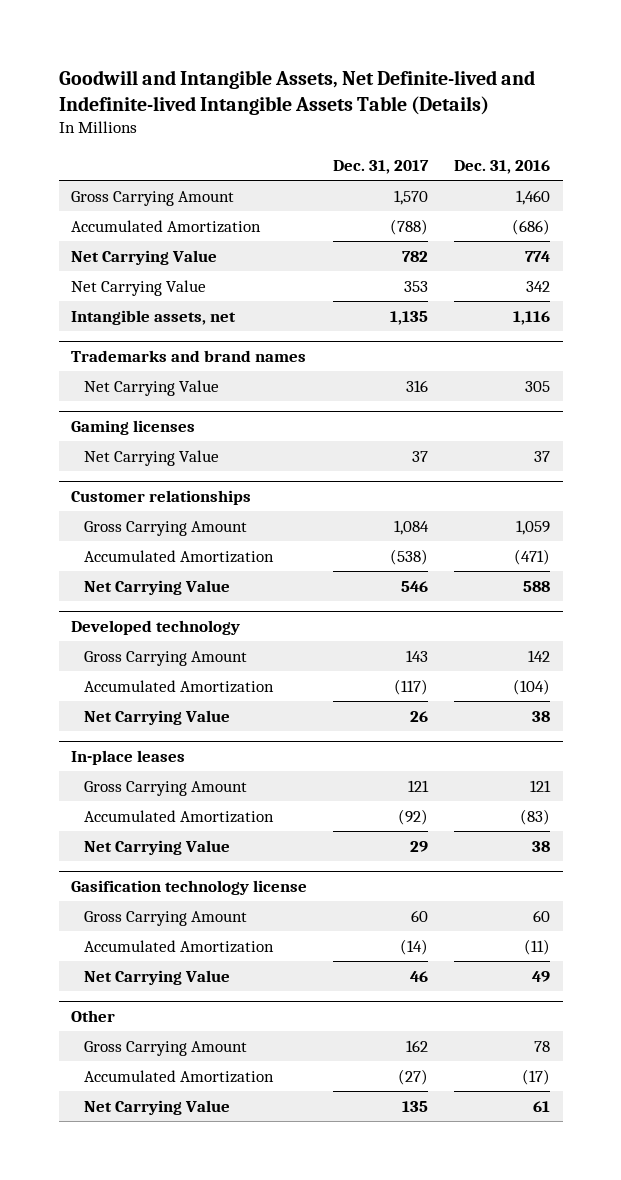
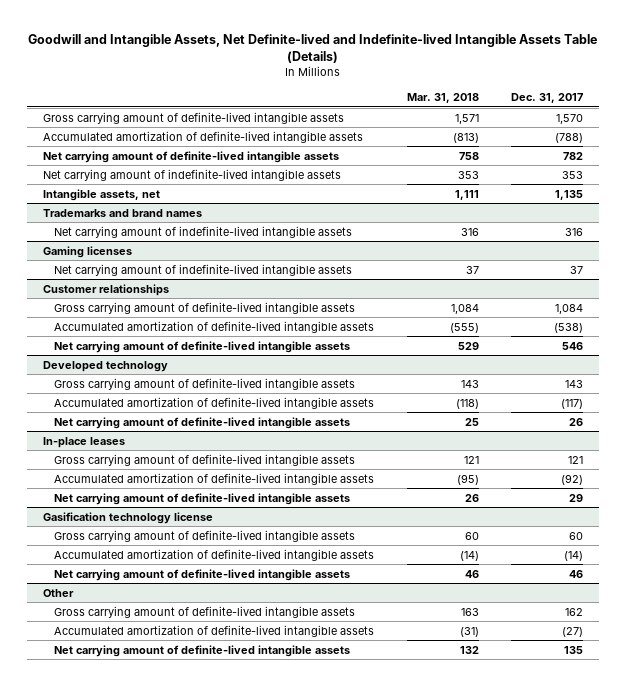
- | Dec. 31, 2017 | Dec. 31, 2016
+ | Mar. 31, 2018 | Dec. 31, 2017
- Gross Carrying Amount | 1,570 | 1,460
- Accumulated Amortization | (788) | (686)
- Net Carrying Value | 782 | 774
- Net Carrying Value | 353 | 342
+ Gross carrying amount of definite-lived intangible assets | 1,571 | 1,570
+ Accumulated amortization of definite-lived intangible assets | (813) | (788)
+ Net carrying amount of definite-lived intangible assets | 758 | 782
+ Net carrying amount of indefinite-lived intangible assets | 353 | 353
@ Trademarks and brand names
- Net Carrying Value | 316 | 305
+ Net carrying amount of indefinite-lived intangible assets | 316 | 316
@ Gaming licenses
- Net Carrying Value | 37 | 37
+ Net carrying amount of indefinite-lived intangible assets | 37 | 37
@ Customer relationships
- Gross Carrying Amount | 1,084 | 1,059
- Accumulated Amortization | (538) | (471)
- Net Carrying Value | 546 | 588
+ Gross carrying amount of definite-lived intangible assets | 1,084 | 1,084
+ Accumulated amortization of definite-lived intangible assets | (555) | (538)
+ Net carrying amount of definite-lived intangible assets | 529 | 546
@ Developed technology
- Gross Carrying Amount | 143 | 142
- Accumulated Amortization | (117) | (104)
- Net Carrying Value | 26 | 38
+ Gross carrying amount of definite-lived intangible assets | 143 | 143
+ Accumulated amortization of definite-lived intangible assets | (118) | (117)
+ Net carrying amount of definite-lived intangible assets | 25 | 26
@ In-place leases
- Gross Carrying Amount | 121 | 121
- Accumulated Amortization | (92) | (83)
- Net Carrying Value | 29 | 38
+ Gross carrying amount of definite-lived intangible assets | 121 | 121
+ Accumulated amortization of definite-lived intangible assets | (95) | (92)
+ Net carrying amount of definite-lived intangible assets | 26 | 29
@ Gasification technology license
- Gross Carrying Amount | 60 | 60
- Accumulated Amortization | (14) | (11)
- Net Carrying Value | 46 | 49
+ Gross carrying amount of definite-lived intangible assets | 60 | 60
+ Accumulated amortization of definite-lived intangible assets | (14) | (14)
+ Net carrying amount of definite-lived intangible assets | 46 | 46
@ Other
- Gross Carrying Amount | 162 | 78
- Accumulated Amortization | (27) | (17)
- Net Carrying Value | 135 | 61
+ Gross carrying amount of definite-lived intangible assets | 163 | 162
+ Accumulated amortization of definite-lived intangible assets | (31) | (27)
+ Net carrying amount of definite-lived intangible assets | 132 | 135

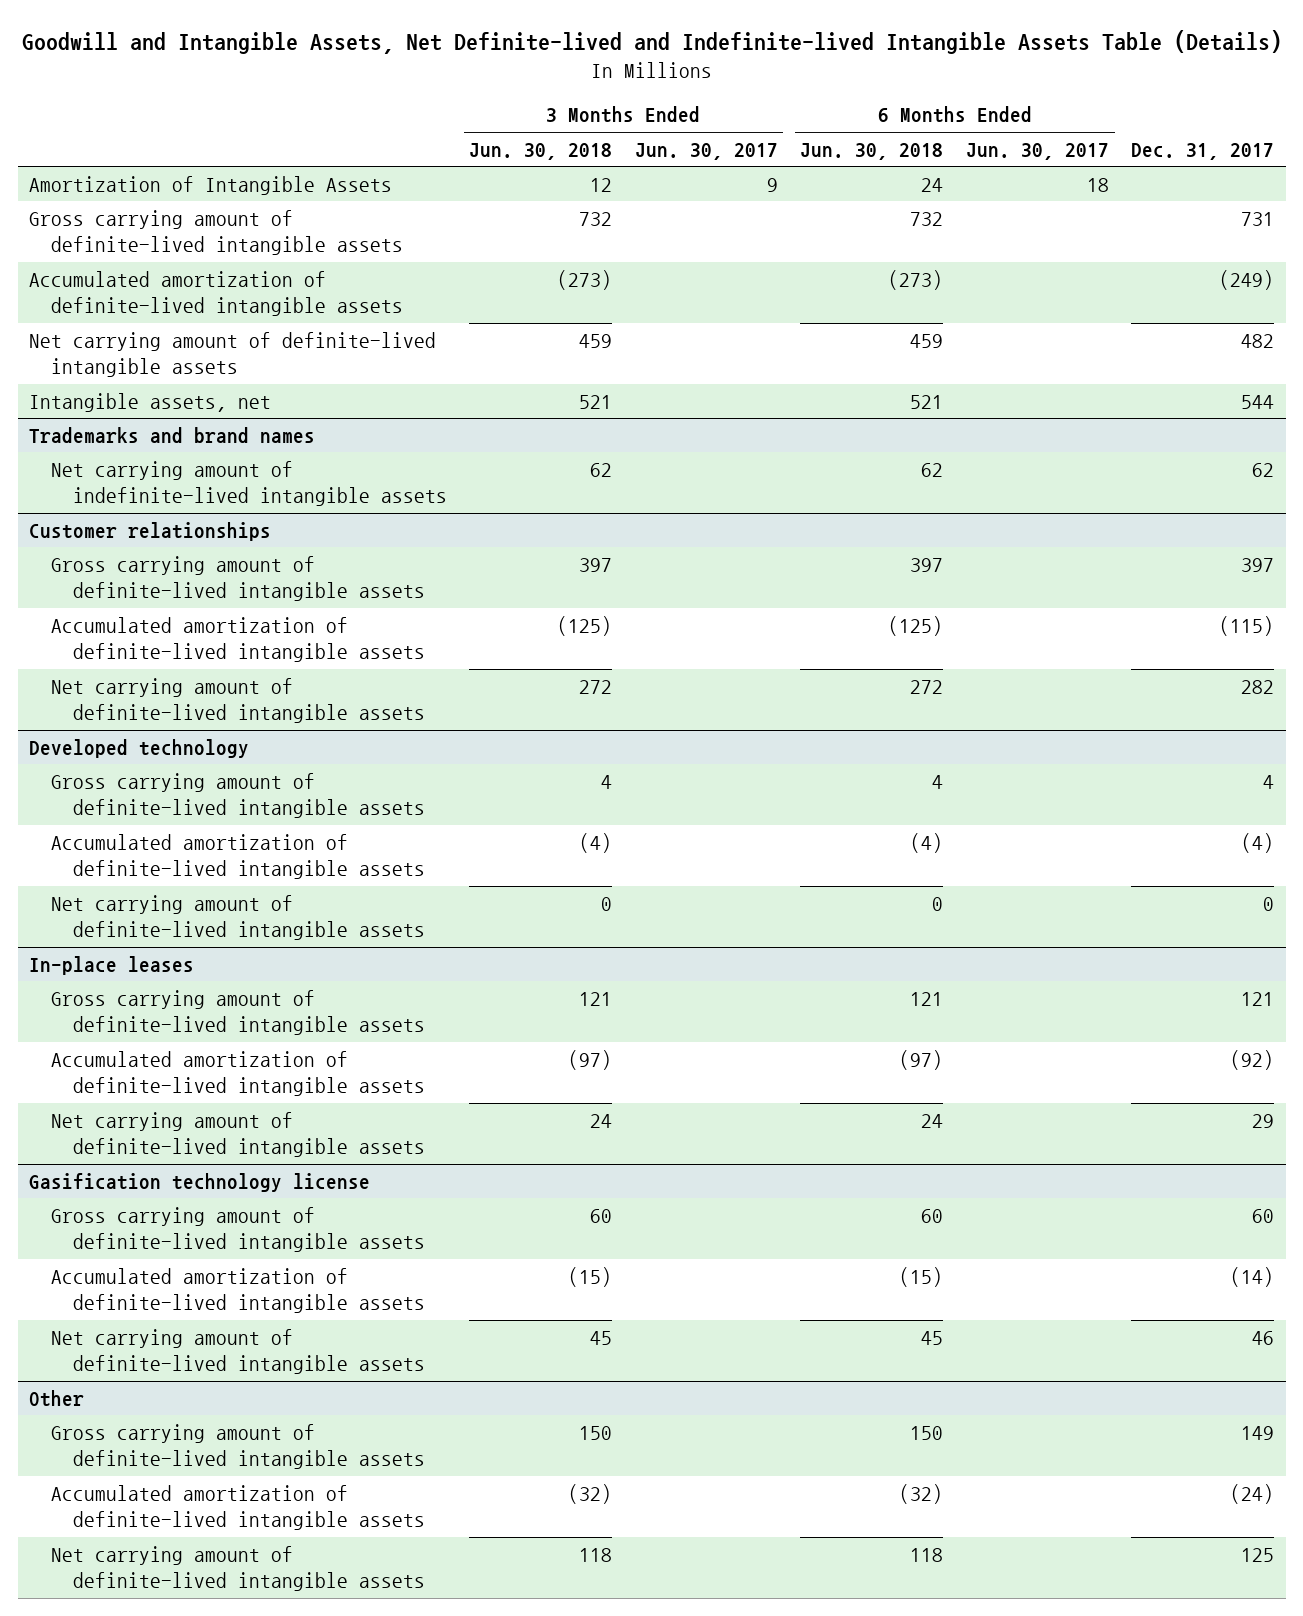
- | Mar. 31, 2018 | Dec. 31, 2017
+ | 3 Months Ended Jun. 30, 2018 | 3 Months Ended Jun. 30, 2017 | 6 Months Ended Jun. 30, 2018 | 6 Months Ended Jun. 30, 2017 | Dec. 31, 2017
- Gross carrying amount of definite-lived intangible assets | 1,571 | 1,570
- Accumulated amortization of definite-lived intangible assets | (813) | (788)
- Net carrying amount of definite-lived intangible assets | 758 | 782
- Net carrying amount of indefinite-lived intangible assets | 353 | 353
- Intangible assets, net | 1,111 | 1,135
+ Amortization of Intangible Assets | 12 | 9 | 24 | 18 |
+ Gross carrying amount of definite-lived intangible assets | 732 | | 732 | | 731
+ Accumulated amortization of definite-lived intangible assets | (273) | | (273) | | (249)
+ Net carrying amount of definite-lived intangible assets | 459 | | 459 | | 482
+ Intangible assets, net | 521 | | 521 | | 544
@ Trademarks and brand names
- Net carrying amount of indefinite-lived intangible assets | 316 | 316
- Gaming licenses
- Net carrying amount of indefinite-lived intangible assets | 37 | 37
@ Trademarks and brand names
+ Net carrying amount of indefinite-lived intangible assets | 62 | | 62 | | 62
@ Customer relationships
- Gross carrying amount of definite-lived intangible assets | 1,084 | 1,084
- Accumulated amortization of definite-lived intangible assets | (555) | (538)
- Net carrying amount of definite-lived intangible assets | 529 | 546
+ Gross carrying amount of definite-lived intangible assets | 397 | | 397 | | 397
+ Accumulated amortization of definite-lived intangible assets | (125) | | (125) | | (115)
+ Net carrying amount of definite-lived intangible assets | 272 | | 272 | | 282
@ Developed technology
- Gross carrying amount of definite-lived intangible assets | 143 | 143
- Accumulated amortization of definite-lived intangible assets | (118) | (117)
- Net carrying amount of definite-lived intangible assets | 25 | 26
+ Gross carrying amount of definite-lived intangible assets | 4 | | 4 | | 4
+ Accumulated amortization of definite-lived intangible assets | (4) | | (4) | | (4)
+ Net carrying amount of definite-lived intangible assets | 0 | | 0 | | 0
@ Other
- Gross carrying amount of definite-lived intangible assets | 163 | 162
- Accumulated amortization of definite-lived intangible assets | (31) | (27)
- Net carrying amount of definite-lived intangible assets | 132 | 135
+ Gross carrying amount of definite-lived intangible assets | 150 | | 150 | | 149
+ Accumulated amortization of definite-lived intangible assets | (32) | | (32) | | (24)
+ Net carrying amount of definite-lived intangible assets | 118 | | 118 | | 125

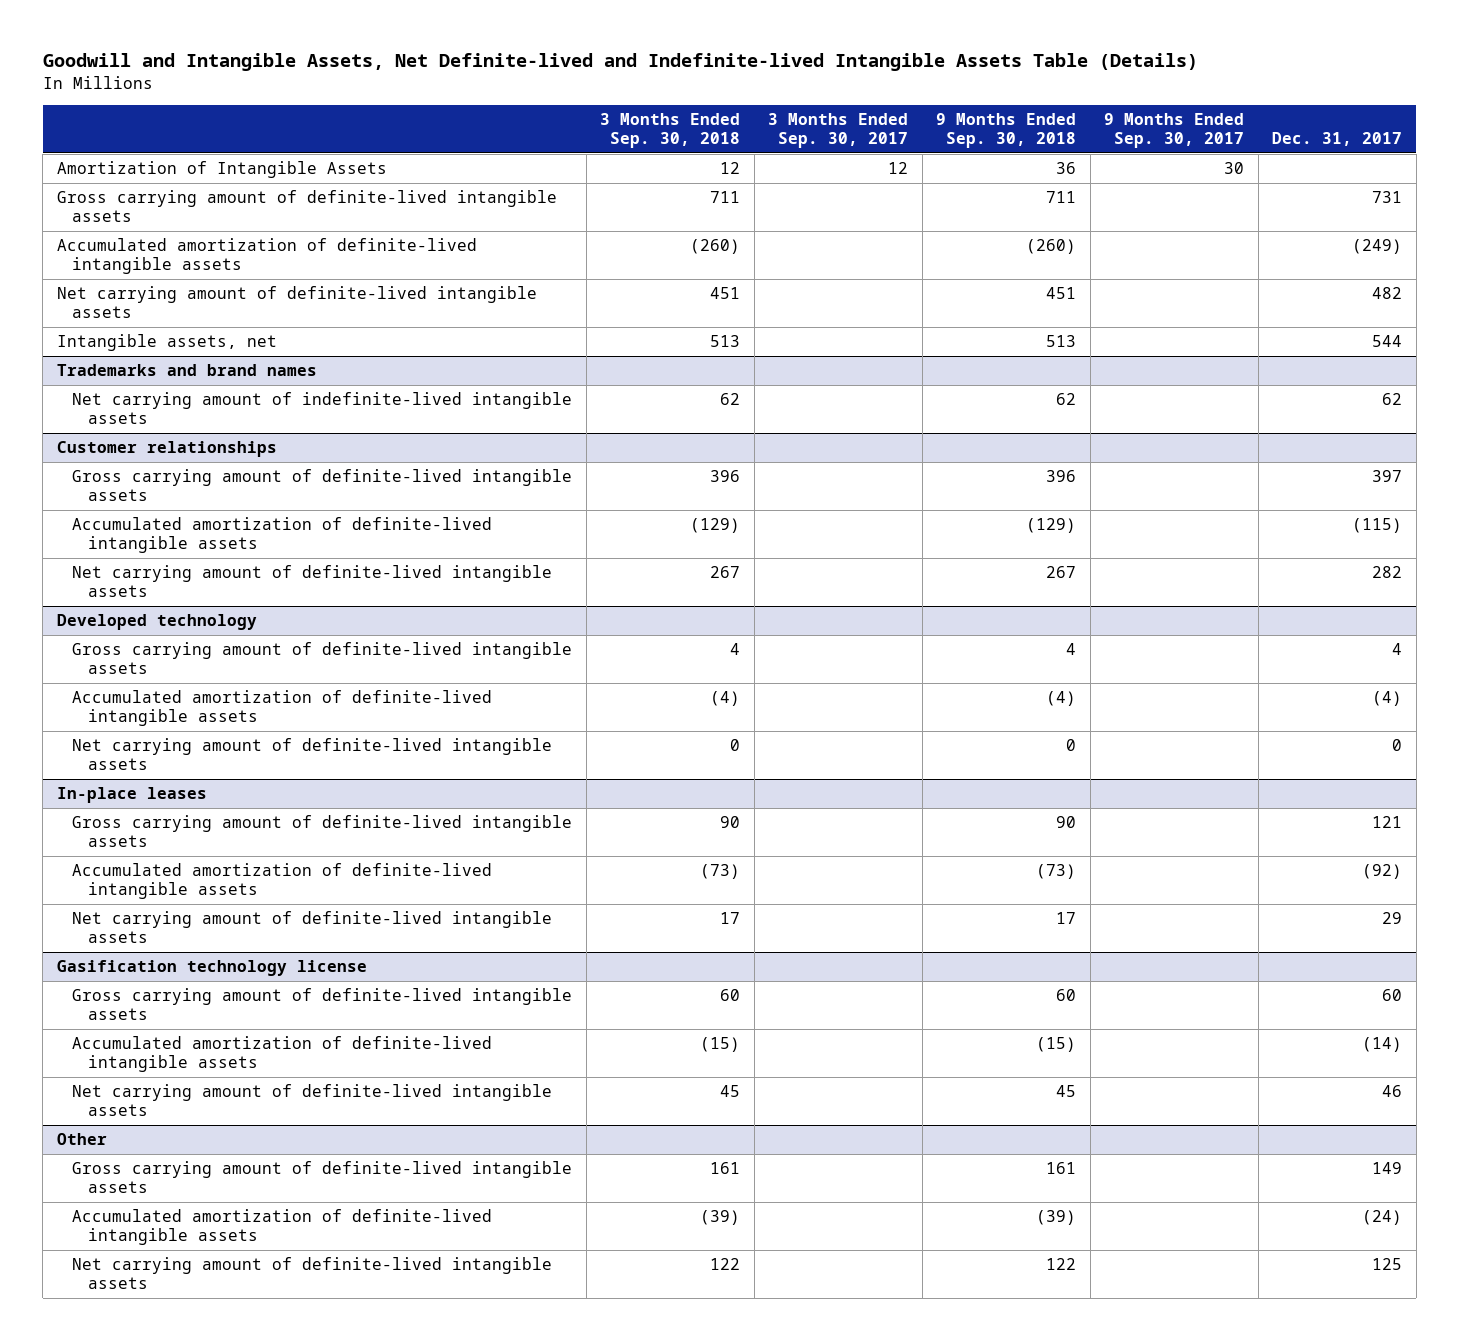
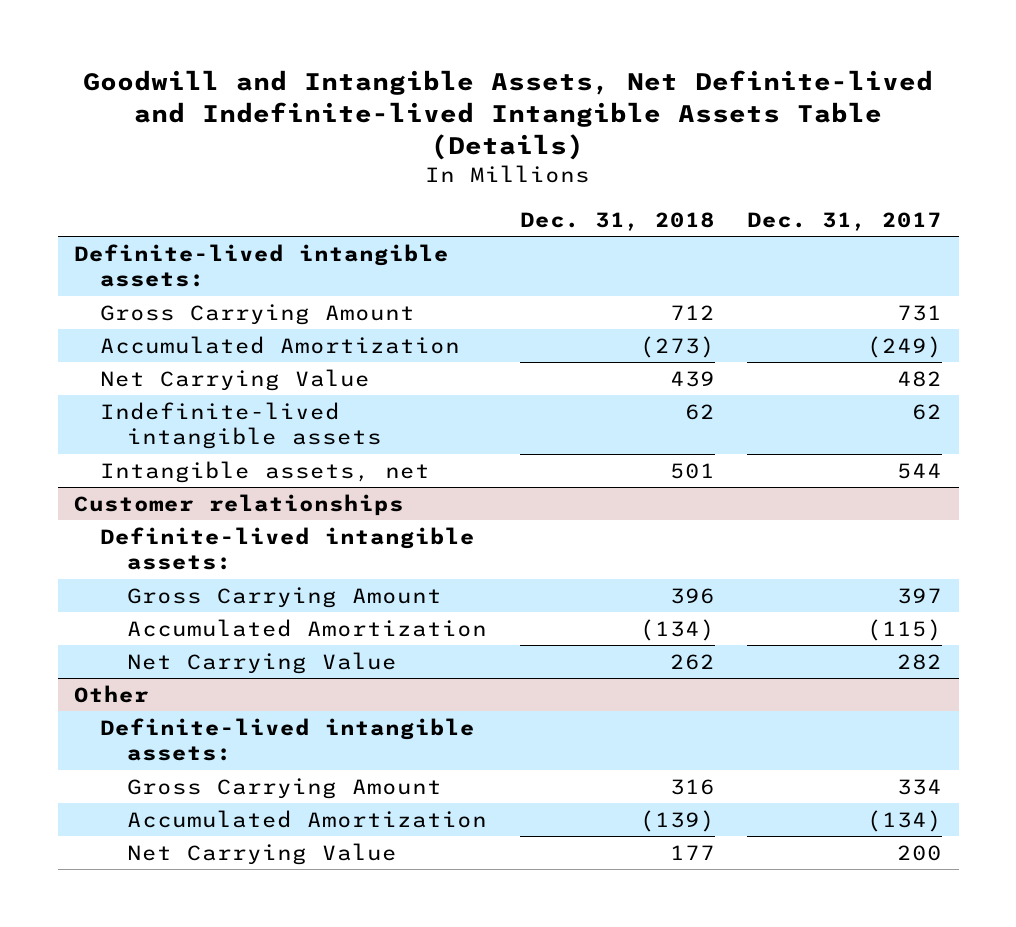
- | 3 Months Ended Sep. 30, 2018 | 3 Months Ended Sep. 30, 2017 | 9 Months Ended Sep. 30, 2018 | 9 Months Ended Sep. 30, 2017 | Dec. 31, 2017
+ | Dec. 31, 2018 | Dec. 31, 2017
- Amortization of Intangible Assets | 12 | 12 | 36 | 30 |
- Gross carrying amount of definite-lived intangible assets | 711 | | 711 | | 731
- Accumulated amortization of definite-lived intangible assets | (260) | | (260) | | (249)
- Net carrying amount of definite-lived intangible assets | 451 | | 451 | | 482
+ Definite-lived intangible assets:
+ Gross Carrying Amount | 712 | 731
+ Accumulated Amortization | (273) | (249)
+ Net Carrying Value | 439 | 482
+ Indefinite-lived intangible assets | 62 | 62
- Trademarks and brand names
- Net carrying amount of indefinite-lived intangible assets | 62 | | 62 | | 62
@ Customer relationships
- Gross carrying amount of definite-lived intangible assets | 396 | | 396 | | 397
- Accumulated amortization of definite-lived intangible assets | (129) | | (129) | | (115)
- Net carrying amount of definite-lived intangible assets | 267 | | 267 | | 282
- Developed technology
- Gross carrying amount of definite-lived intangible assets | 4 | | 4 | | 4
- Accumulated amortization of definite-lived intangible assets | (4) | | (4) | | (4)
- Net carrying amount of definite-lived intangible assets | 0 | | 0 | | 0
- In-place leases
- Gross carrying amount of definite-lived intangible assets | 90 | | 90 | | 121
- Accumulated amortization of definite-lived intangible assets | (73) | | (73) | | (92)
- Net carrying amount of definite-lived intangible assets | 17 | | 17 | | 29
- Gasification technology license
- Gross carrying amount of definite-lived intangible assets | 60 | | 60 | | 60
- Accumulated amortization of definite-lived intangible assets | (15) | | (15) | | (14)
- Net carrying amount of definite-lived intangible assets | 45 | | 45 | | 46
@ Customer relationships
+ Definite-lived intangible assets:
+ Gross Carrying Amount | 396 | 397
+ Accumulated Amortization | (134) | (115)
+ Net Carrying Value | 262 | 282
@ Other
- Gross carrying amount of definite-lived intangible assets | 161 | | 161 | | 149
- Accumulated amortization of definite-lived intangible assets | (39) | | (39) | | (24)
- Net carrying amount of definite-lived intangible assets | 122 | | 122 | | 125
+ Definite-lived intangible assets:
+ Gross Carrying Amount | 316 | 334
+ Accumulated Amortization | (139) | (134)
+ Net Carrying Value | 177 | 200

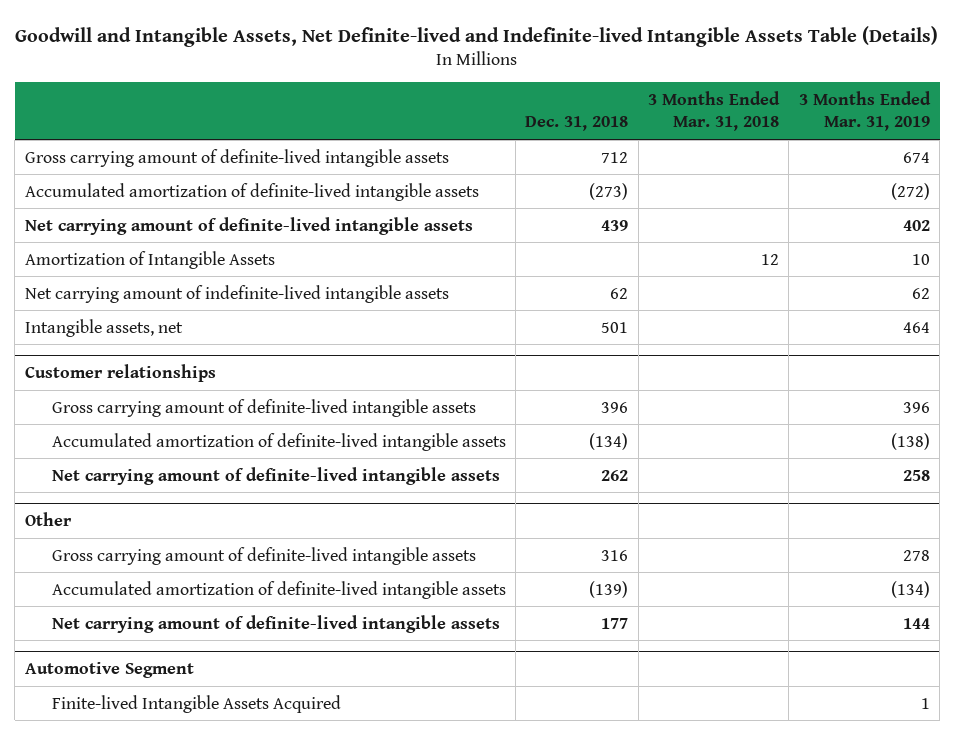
- | Dec. 31, 2018 | Dec. 31, 2017
+ | Dec. 31, 2018 | 3 Months Ended Mar. 31, 2018 | 3 Months Ended Mar. 31, 2019
- Definite-lived intangible assets:
- Gross Carrying Amount | 712 | 731
- Accumulated Amortization | (273) | (249)
- Net Carrying Value | 439 | 482
- Indefinite-lived intangible assets | 62 | 62
+ Gross carrying amount of definite-lived intangible assets | 712 | | 674
+ Accumulated amortization of definite-lived intangible assets | (273) | | (272)
+ Net carrying amount of definite-lived intangible assets | 439 | | 402
+ Amortization of Intangible Assets | | 12 | 10
+ Net carrying amount of indefinite-lived intangible assets | 62 | | 62
@ Customer relationships
- Definite-lived intangible assets:
- Gross Carrying Amount | 396 | 397
- Accumulated Amortization | (134) | (115)
- Net Carrying Value | 262 | 282
+ Gross carrying amount of definite-lived intangible assets | 396 | | 396
+ Accumulated amortization of definite-lived intangible assets | (134) | | (138)
+ Net carrying amount of definite-lived intangible assets | 262 | | 258
@ Other
- Definite-lived intangible assets:
- Gross Carrying Amount | 316 | 334
- Accumulated Amortization | (139) | (134)
- Net Carrying Value | 177 | 200
+ Gross carrying amount of definite-lived intangible assets | 316 | | 278
+ Accumulated amortization of definite-lived intangible assets | (139) | | (134)
+ Net carrying amount of definite-lived intangible assets | 177 | | 144
+ Automotive Segment
+ Finite-lived Intangible Assets Acquired | | | 1

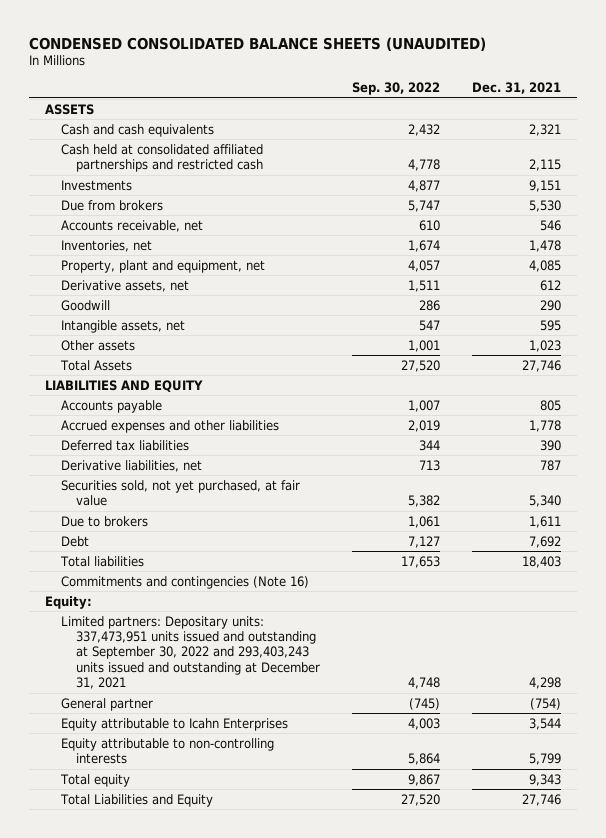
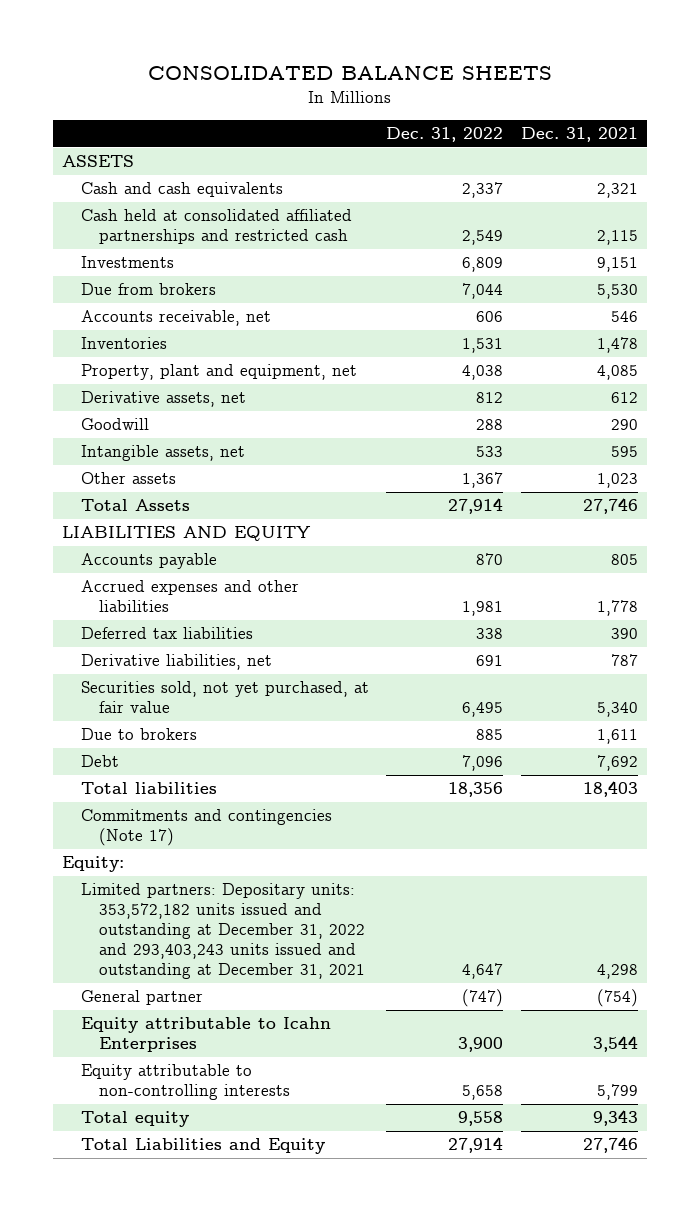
- CONDENSED CONSOLIDATED BALANCE SHEETS (UNAUDITED)
+ CONSOLIDATED BALANCE SHEETS
- | Sep. 30, 2022 | Dec. 31, 2021
+ | Dec. 31, 2022 | Dec. 31, 2021
- Inventories, net | 1,674 | 1,478
+ Inventories | 1,531 | 1,478
- Commitments and contingencies (Note 16)
+ Commitments and contingencies (Note 17)
- Limited partners: Depositary units: 337,473,951 units issued and outstanding at September 30, 2022 and 293,403,243 units issued and outstanding at December 31, 2021 | 4,748 | 4,298
+ Limited partners: Depositary units: 353,572,182 units issued and outstanding at December 31, 2022 and 293,403,243 units issued and outstanding at December 31, 2021 | 4,647 | 4,298

